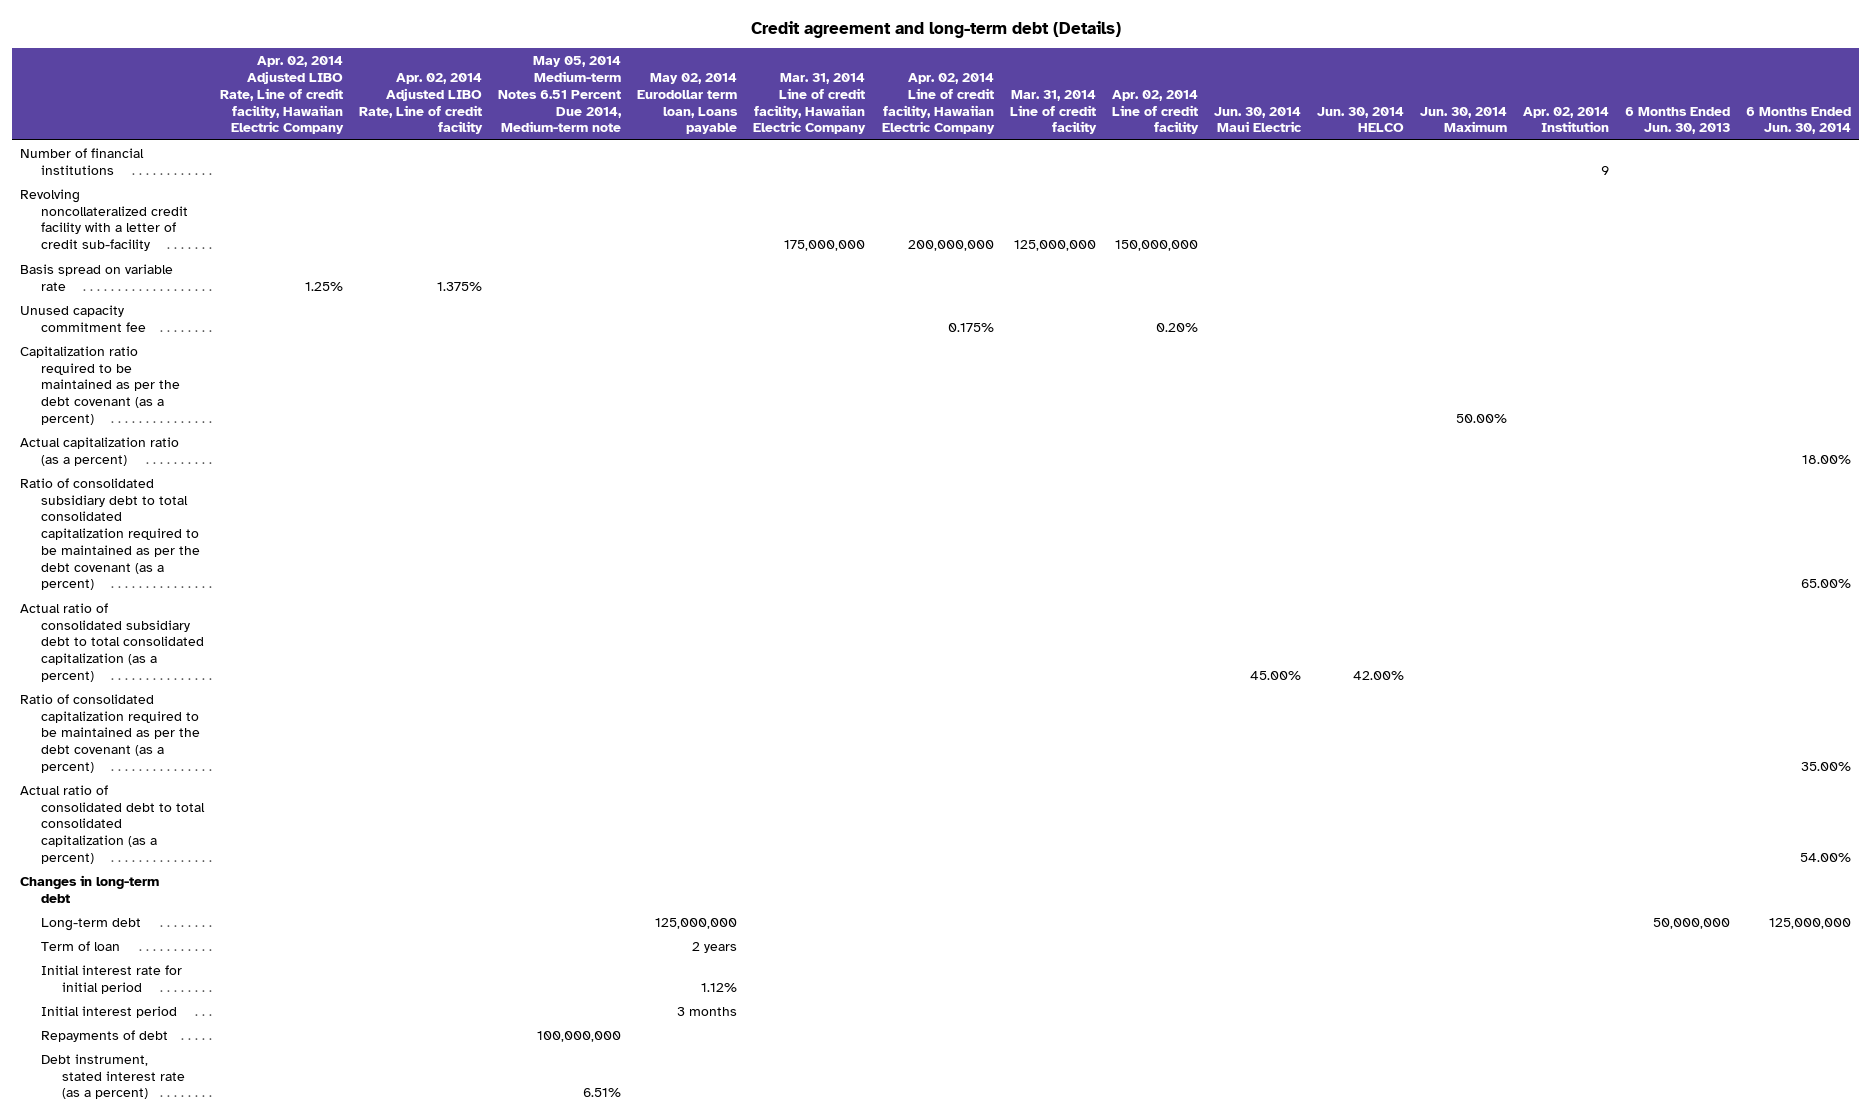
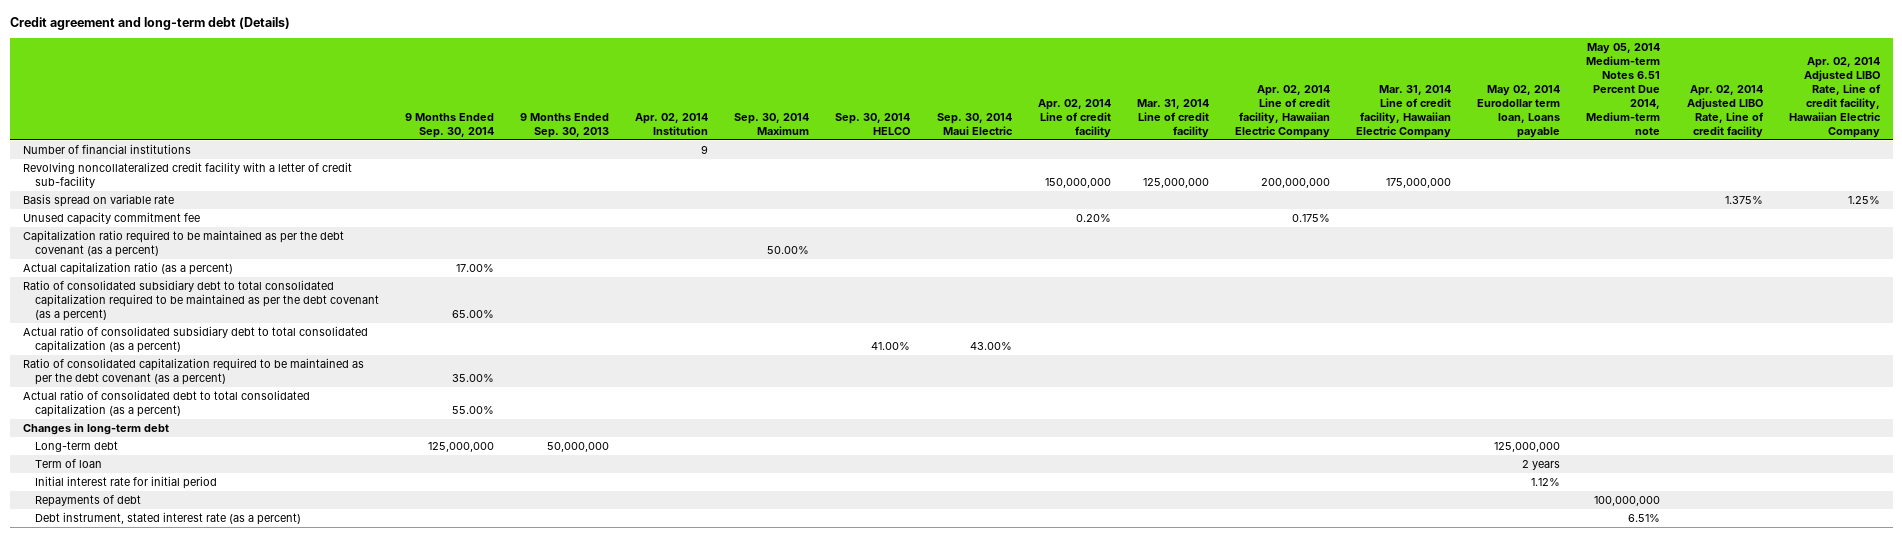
- | Apr. 02, 2014 Adjusted LIBO Rate, Line of credit facility, Hawaiian Electric Company | Apr. 02, 2014 Adjusted LIBO Rate, Line of credit facility | May 05, 2014 Medium-term Notes 6.51 Percent Due 2014, Medium-term note | May 02, 2014 Eurodollar term loan, Loans payable | Mar. 31, 2014 Line of credit facility, Hawaiian Electric Company | Apr. 02, 2014 Line of credit facility, Hawaiian Electric Company | Mar. 31, 2014 Line of credit facility | Apr. 02, 2014 Line of credit facility | Jun. 30, 2014 Maui Electric | Jun. 30, 2014 HELCO | Jun. 30, 2014 Maximum | Apr. 02, 2014 Institution | 6 Months Ended Jun. 30, 2013 | 6 Months Ended Jun. 30, 2014
+ | 9 Months Ended Sep. 30, 2014 | 9 Months Ended Sep. 30, 2013 | Apr. 02, 2014 Institution | Sep. 30, 2014 Maximum | Sep. 30, 2014 HELCO | Sep. 30, 2014 Maui Electric | Apr. 02, 2014 Line of credit facility | Mar. 31, 2014 Line of credit facility | Apr. 02, 2014 Line of credit facility, Hawaiian Electric Company | Mar. 31, 2014 Line of credit facility, Hawaiian Electric Company | May 02, 2014 Eurodollar term loan, Loans payable | May 05, 2014 Medium-term Notes 6.51 Percent Due 2014, Medium-term note | Apr. 02, 2014 Adjusted LIBO Rate, Line of credit facility | Apr. 02, 2014 Adjusted LIBO Rate, Line of credit facility, Hawaiian Electric Company
- Initial interest period | | | | 3 months | | | | | | | | | |

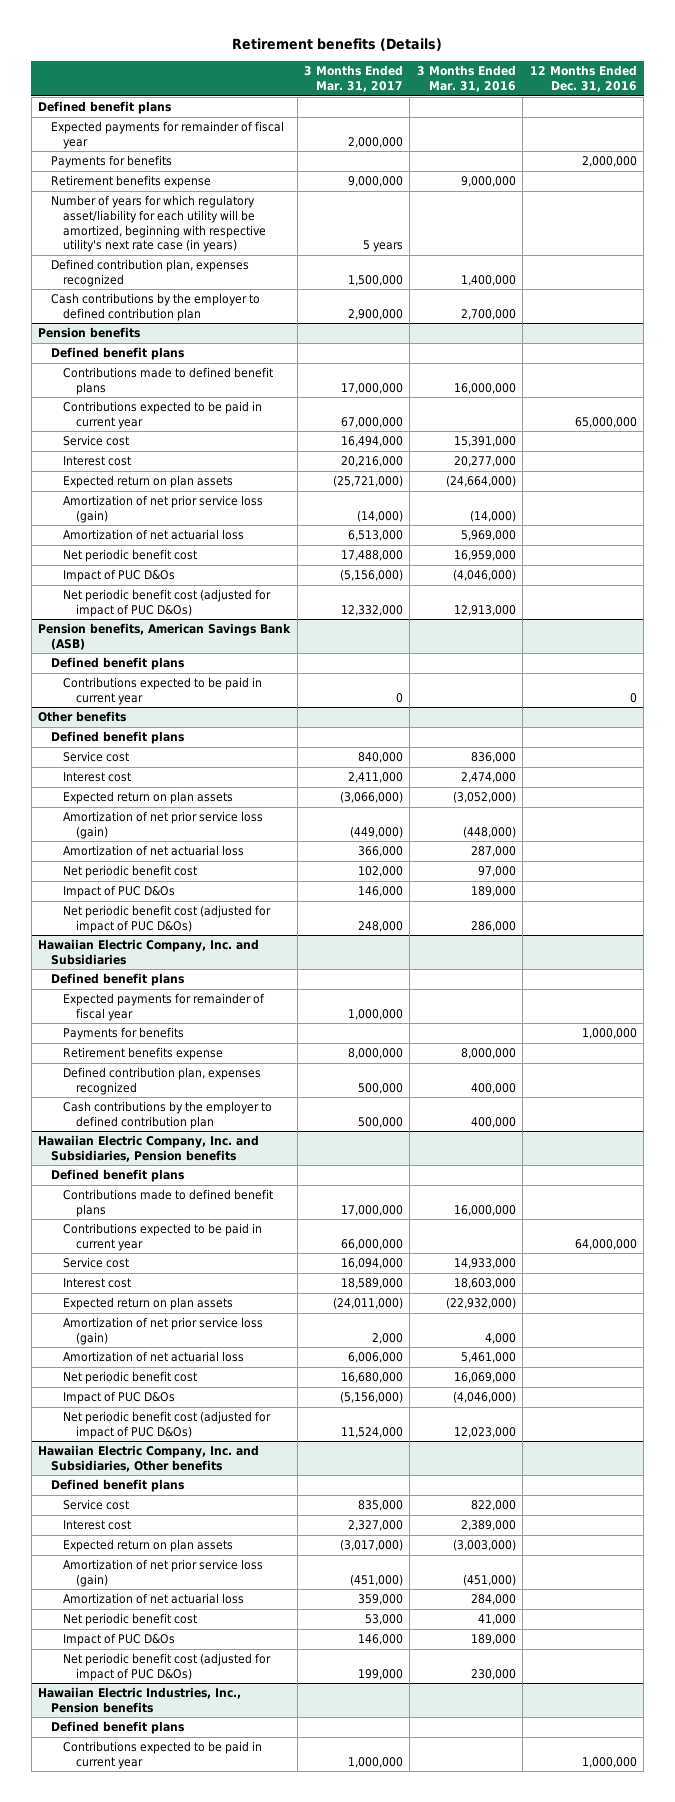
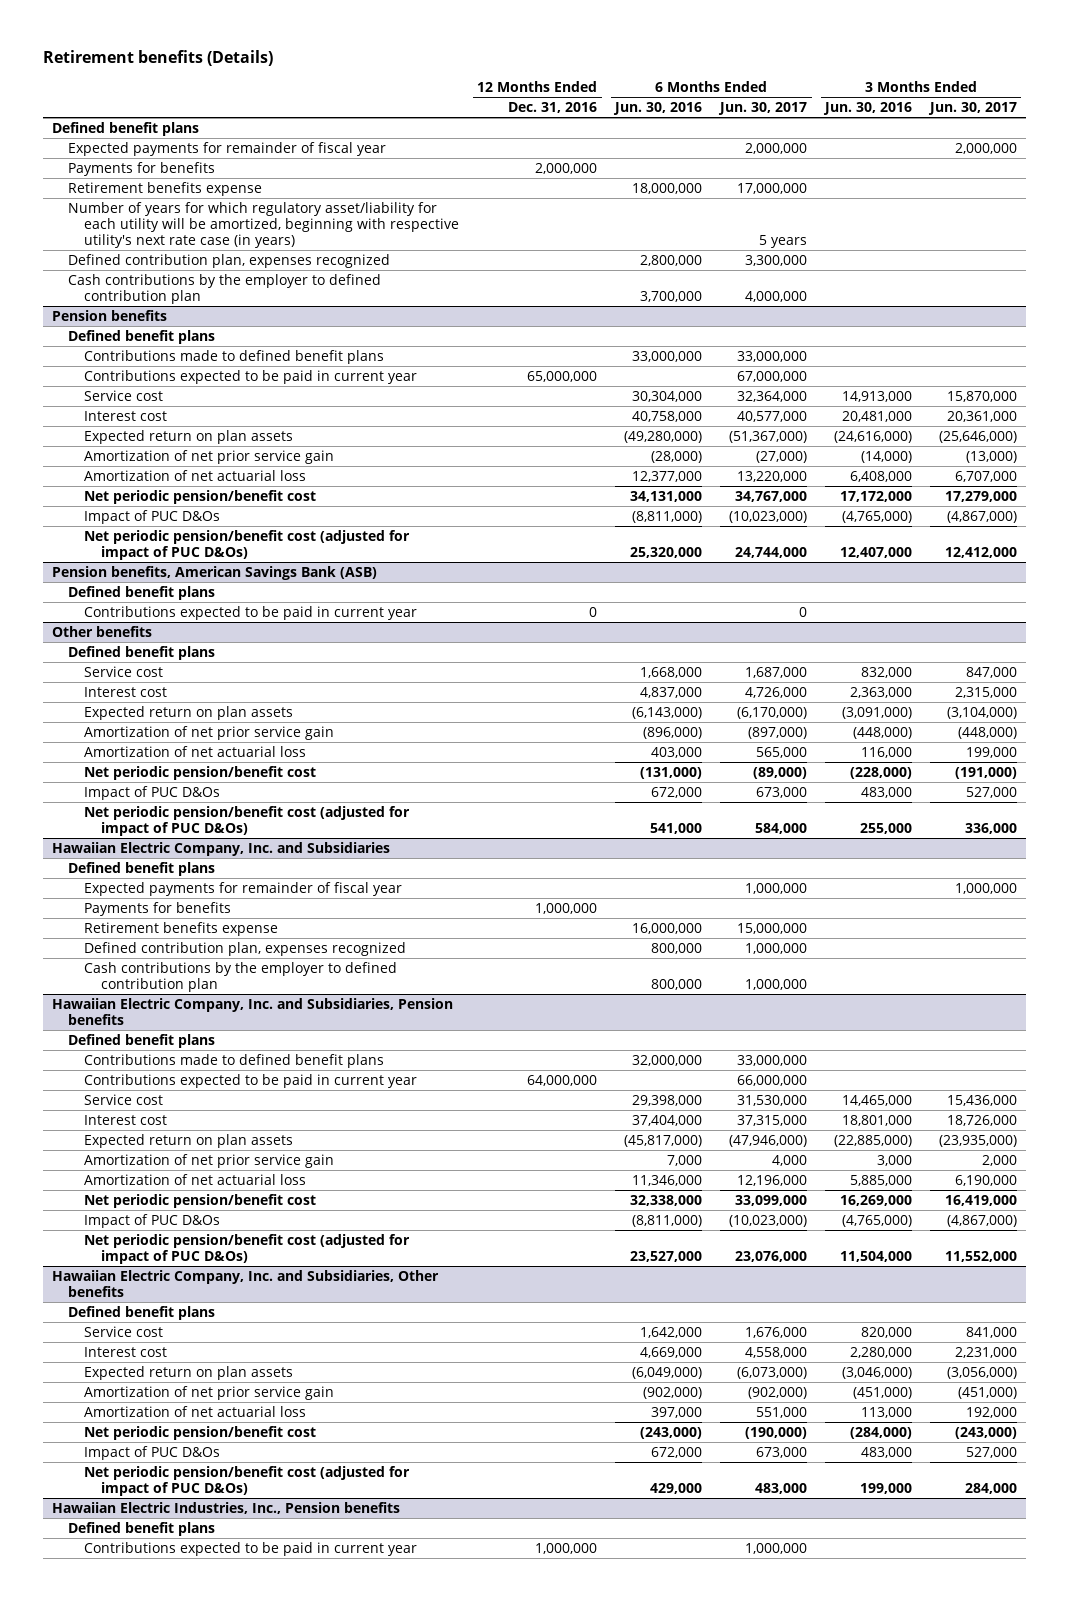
- | 3 Months Ended Mar. 31, 2017 | 3 Months Ended Mar. 31, 2016 | 12 Months Ended Dec. 31, 2016
+ | 12 Months Ended Dec. 31, 2016 | 6 Months Ended Jun. 30, 2016 | 6 Months Ended Jun. 30, 2017 | 3 Months Ended Jun. 30, 2016 | 3 Months Ended Jun. 30, 2017
@ Pension benefits
- Amortization of net prior service loss (gain) | (14,000) | (14,000) |
+ Amortization of net prior service gain | | (28,000) | (27,000) | (14,000) | (13,000)
- Net periodic benefit cost | 17,488,000 | 16,959,000 |
+ Net periodic pension/benefit cost | | 34,131,000 | 34,767,000 | 17,172,000 | 17,279,000
- Net periodic benefit cost (adjusted for impact of PUC D&Os) | 12,332,000 | 12,913,000 |
+ Net periodic pension/benefit cost (adjusted for impact of PUC D&Os) | | 25,320,000 | 24,744,000 | 12,407,000 | 12,412,000
@ Other benefits
- Amortization of net prior service loss (gain) | (449,000) | (448,000) |
+ Amortization of net prior service gain | | (896,000) | (897,000) | (448,000) | (448,000)
- Net periodic benefit cost | 102,000 | 97,000 |
+ Net periodic pension/benefit cost | | (131,000) | (89,000) | (228,000) | (191,000)
- Net periodic benefit cost (adjusted for impact of PUC D&Os) | 248,000 | 286,000 |
+ Net periodic pension/benefit cost (adjusted for impact of PUC D&Os) | | 541,000 | 584,000 | 255,000 | 336,000
@ Hawaiian Electric Company, Inc. and Subsidiaries, Pension benefits
- Amortization of net prior service loss (gain) | 2,000 | 4,000 |
+ Amortization of net prior service gain | | 7,000 | 4,000 | 3,000 | 2,000
- Net periodic benefit cost | 16,680,000 | 16,069,000 |
+ Net periodic pension/benefit cost | | 32,338,000 | 33,099,000 | 16,269,000 | 16,419,000
- Net periodic benefit cost (adjusted for impact of PUC D&Os) | 11,524,000 | 12,023,000 |
+ Net periodic pension/benefit cost (adjusted for impact of PUC D&Os) | | 23,527,000 | 23,076,000 | 11,504,000 | 11,552,000
@ Hawaiian Electric Company, Inc. and Subsidiaries, Other benefits
- Amortization of net prior service loss (gain) | (451,000) | (451,000) |
+ Amortization of net prior service gain | | (902,000) | (902,000) | (451,000) | (451,000)
- Net periodic benefit cost | 53,000 | 41,000 |
+ Net periodic pension/benefit cost | | (243,000) | (190,000) | (284,000) | (243,000)
- Net periodic benefit cost (adjusted for impact of PUC D&Os) | 199,000 | 230,000 |
+ Net periodic pension/benefit cost (adjusted for impact of PUC D&Os) | | 429,000 | 483,000 | 199,000 | 284,000

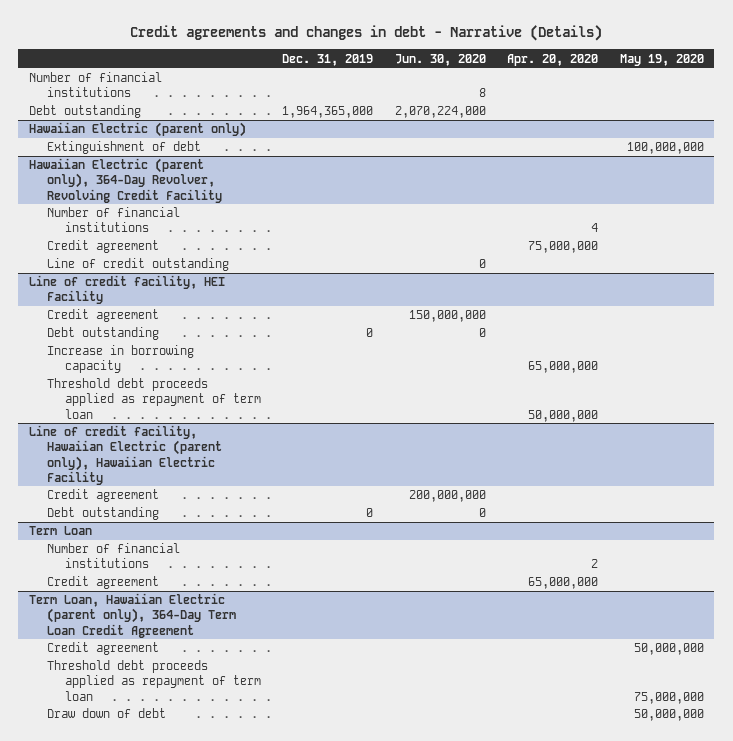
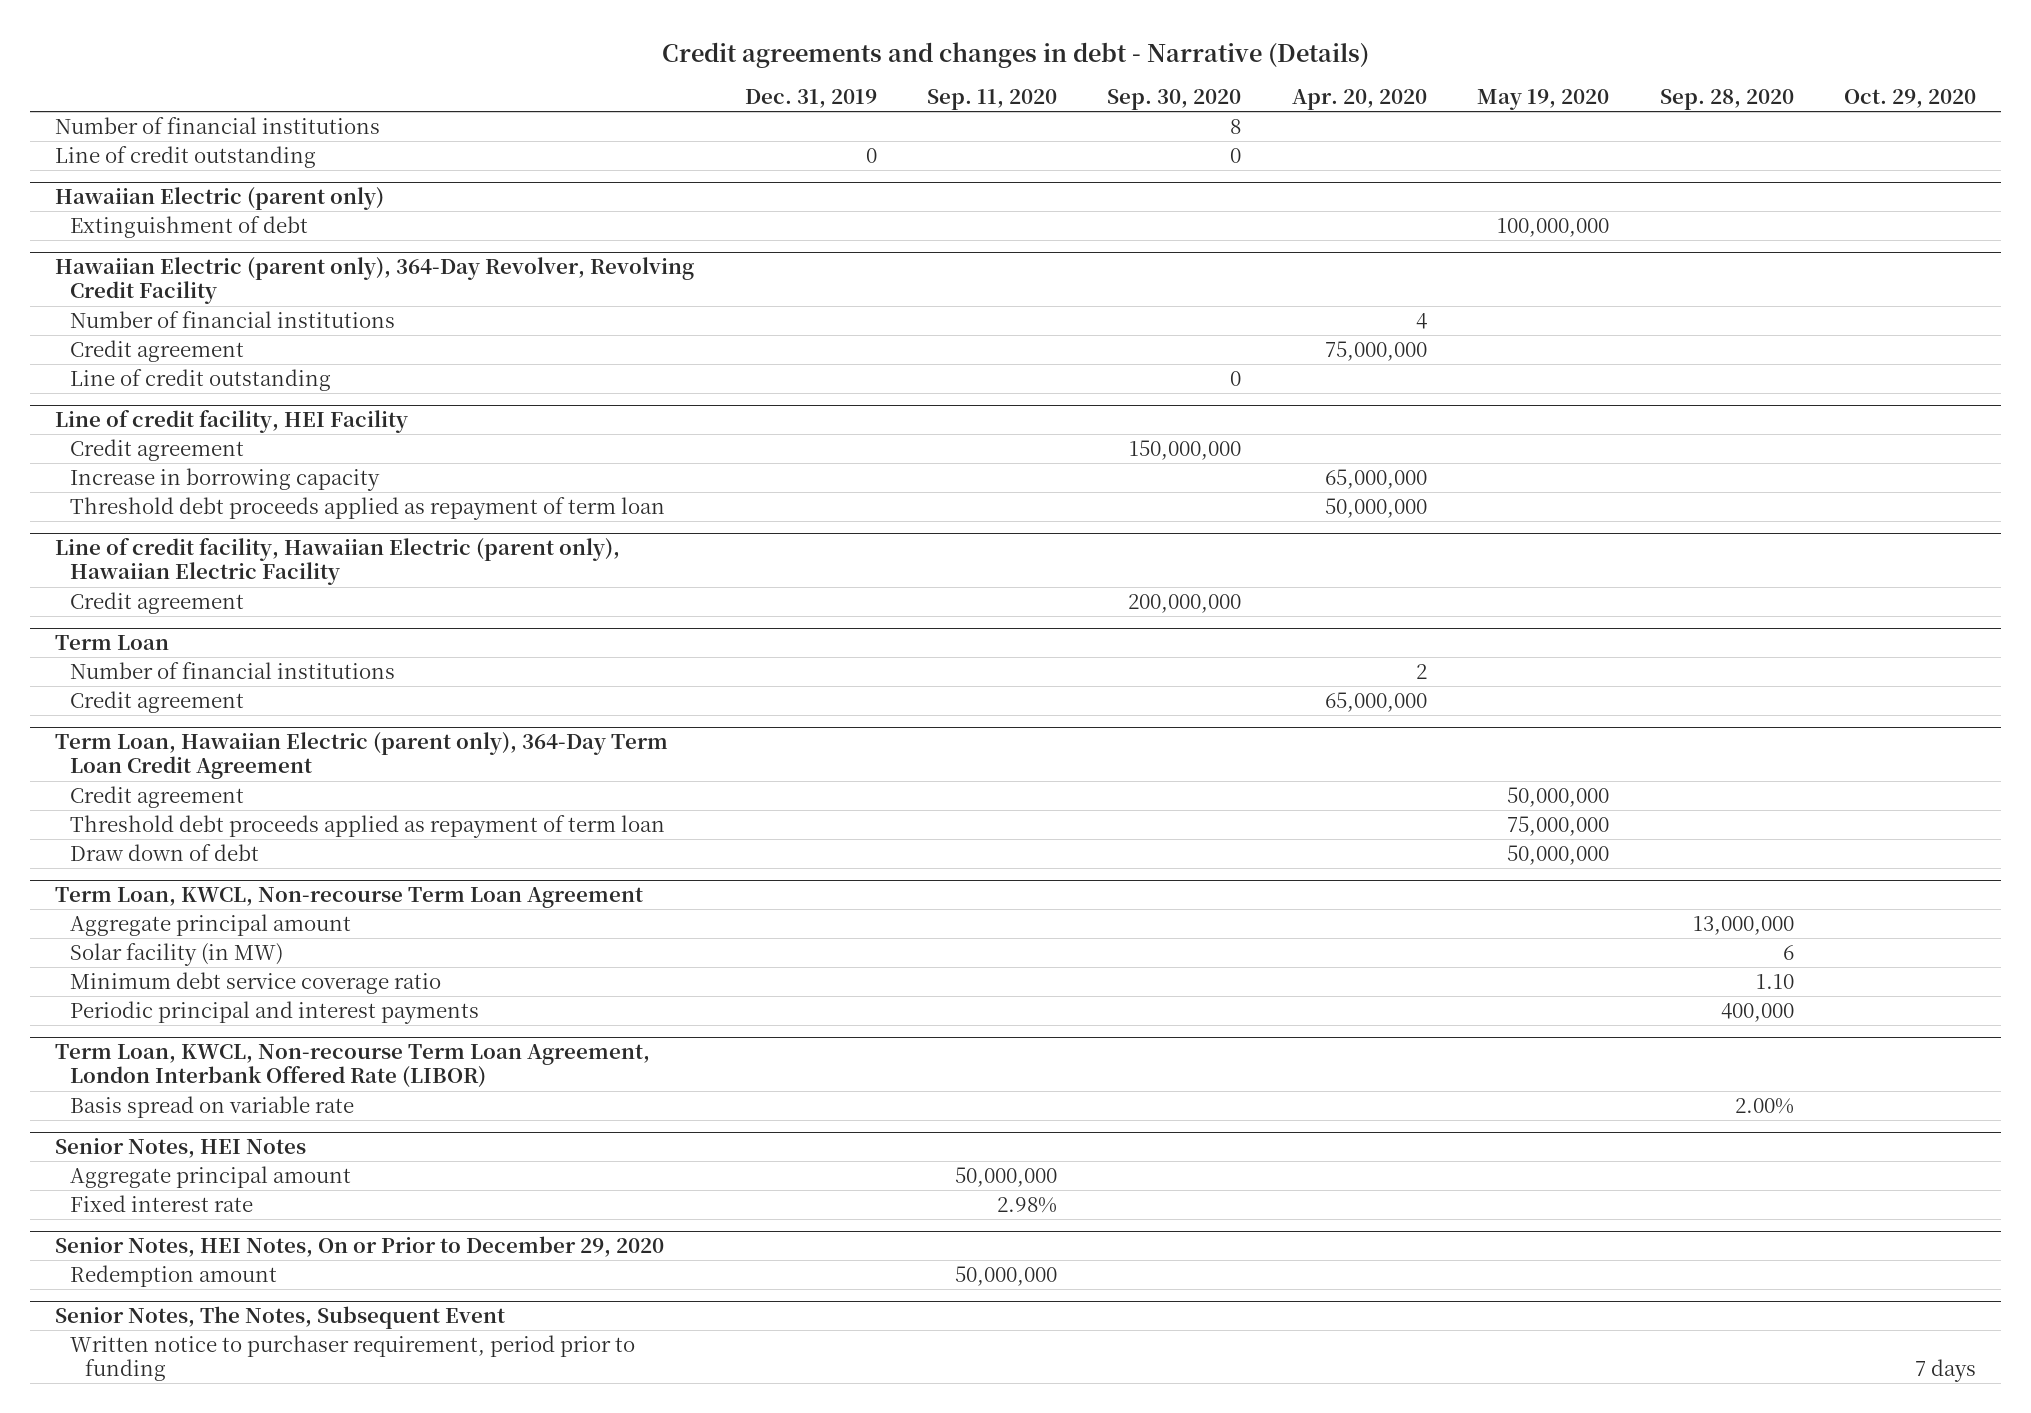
- | Dec. 31, 2019 | Jun. 30, 2020 | Apr. 20, 2020 | May 19, 2020
+ | Dec. 31, 2019 | Sep. 11, 2020 | Sep. 30, 2020 | Apr. 20, 2020 | May 19, 2020 | Sep. 28, 2020 | Oct. 29, 2020
- Debt outstanding | 1,964,365,000 | 2,070,224,000 | |
+ Line of credit outstanding | 0 | | 0 | | | |
@ Line of credit facility, HEI Facility
- Debt outstanding | 0 | 0 | |
@ Line of credit facility, Hawaiian Electric (parent only), Hawaiian Electric Facility
- Debt outstanding | 0 | 0 | |
+ Term Loan, KWCL, Non-recourse Term Loan Agreement
+ Aggregate principal amount | | | | | | 13,000,000 |
+ Solar facility (in MW) | | | | | | 6 |
+ Minimum debt service coverage ratio | | | | | | 1.10 |
+ Periodic principal and interest payments | | | | | | 400,000 |
+ Term Loan, KWCL, Non-recourse Term Loan Agreement, London Interbank Offered Rate (LIBOR)
+ Basis spread on variable rate | | | | | | 2.00% |
+ Senior Notes, HEI Notes
+ Aggregate principal amount | | 50,000,000 | | | | |
+ Fixed interest rate | | 2.98% | | | | |
+ Senior Notes, HEI Notes, On or Prior to December 29, 2020
+ Redemption amount | | 50,000,000 | | | | |
+ Senior Notes, The Notes, Subsequent Event
+ Written notice to purchaser requirement, period prior to funding | | | | | | | 7 days

